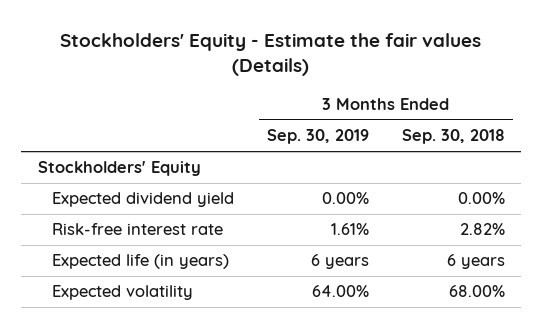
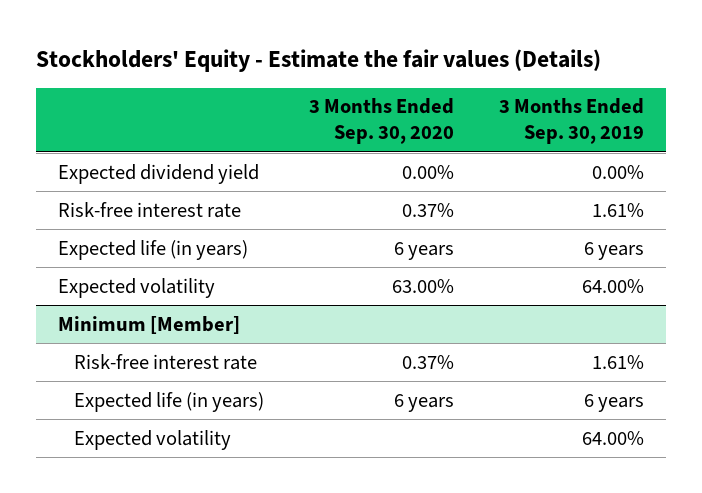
- | 3 Months Ended Sep. 30, 2019 | 3 Months Ended Sep. 30, 2018
+ | 3 Months Ended Sep. 30, 2020 | 3 Months Ended Sep. 30, 2019
- Stockholders' Equity
+ Minimum [Member]
+ Risk-free interest rate | 0.37% | 1.61%
+ Expected life (in years) | 6 years | 6 years
+ Expected volatility | | 64.00%

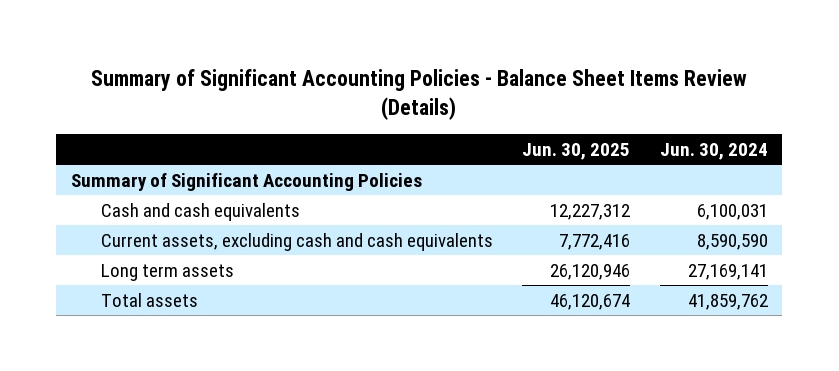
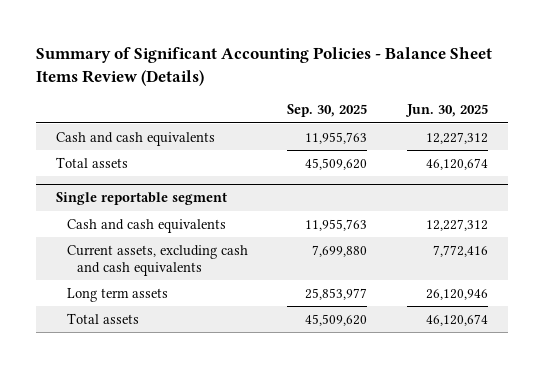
- | Jun. 30, 2025 | Jun. 30, 2024
+ | Sep. 30, 2025 | Jun. 30, 2025
- Summary of Significant Accounting Policies
+ Total assets | 45,509,620 | 46,120,674
+ Single reportable segment
+ Cash and cash equivalents | 11,955,763 | 12,227,312

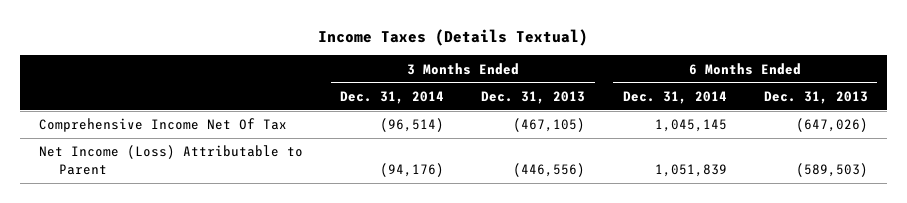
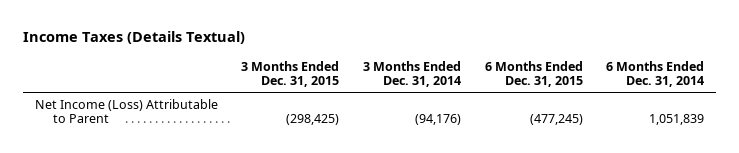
- | 3 Months Ended Dec. 31, 2014 | 3 Months Ended Dec. 31, 2013 | 6 Months Ended Dec. 31, 2014 | 6 Months Ended Dec. 31, 2013
+ | 3 Months Ended Dec. 31, 2015 | 3 Months Ended Dec. 31, 2014 | 6 Months Ended Dec. 31, 2015 | 6 Months Ended Dec. 31, 2014
- Comprehensive Income Net Of Tax | (96,514) | (467,105) | 1,045,145 | (647,026)

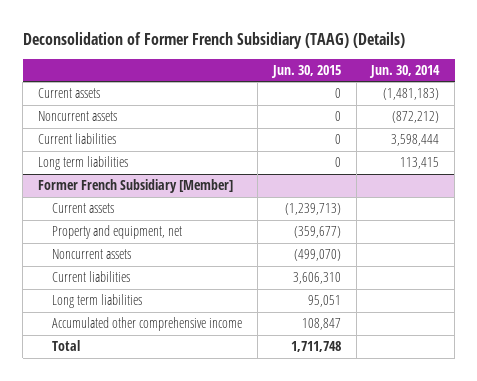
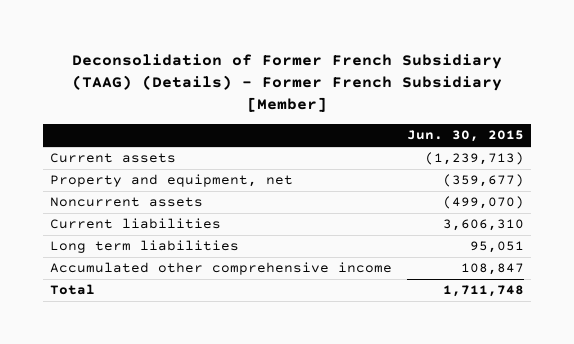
- Deconsolidation of Former French Subsidiary (TAAG) (Details)
+ Deconsolidation of Former French Subsidiary (TAAG) (Details) - Former French Subsidiary [Member]
- | Jun. 30, 2015 | Jun. 30, 2014
+ | Jun. 30, 2015
- Current assets | 0 | (1,481,183)
- Noncurrent assets | 0 | (872,212)
- Current liabilities | 0 | 3,598,444
- Long term liabilities | 0 | 113,415
- Former French Subsidiary [Member]

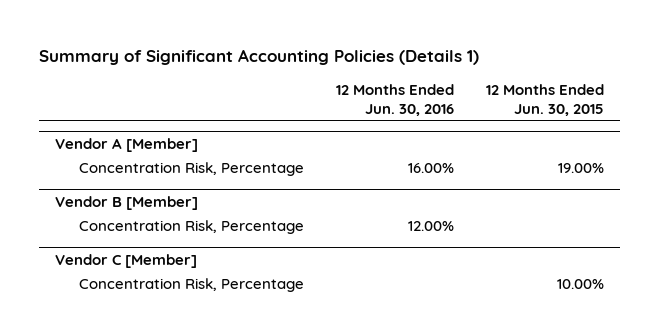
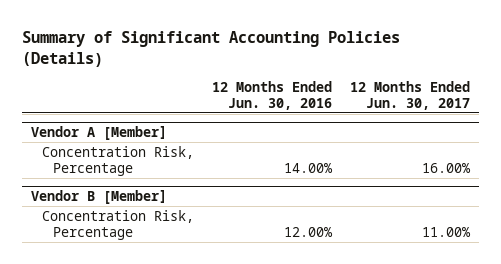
- Summary of Significant Accounting Policies (Details 1)
+ Summary of Significant Accounting Policies (Details)
- | 12 Months Ended Jun. 30, 2016 | 12 Months Ended Jun. 30, 2015
+ | 12 Months Ended Jun. 30, 2016 | 12 Months Ended Jun. 30, 2017
@ Vendor A [Member]
- Concentration Risk, Percentage | 16.00% | 19.00%
+ Concentration Risk, Percentage | 14.00% | 16.00%
- Vendor C [Member]
- Concentration Risk, Percentage | | 10.00%

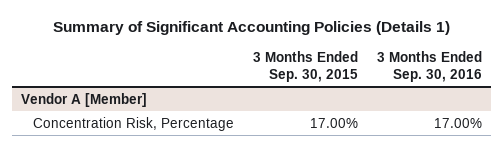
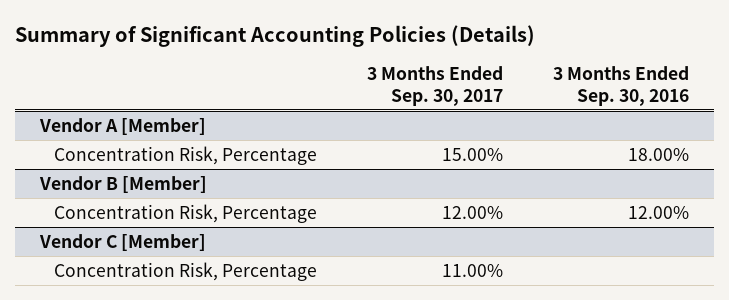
- Summary of Significant Accounting Policies (Details 1)
+ Summary of Significant Accounting Policies (Details)
- | 3 Months Ended Sep. 30, 2015 | 3 Months Ended Sep. 30, 2016
+ | 3 Months Ended Sep. 30, 2017 | 3 Months Ended Sep. 30, 2016
@ Vendor A [Member]
- Concentration Risk, Percentage | 17.00% | 17.00%
+ Concentration Risk, Percentage | 15.00% | 18.00%
+ Vendor B [Member]
+ Concentration Risk, Percentage | 12.00% | 12.00%
+ Vendor C [Member]
+ Concentration Risk, Percentage | 11.00% |

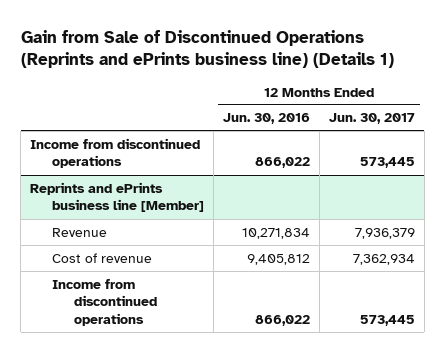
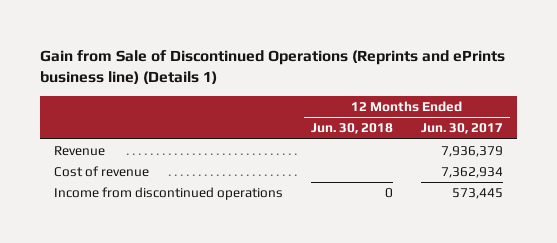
- | 12 Months Ended Jun. 30, 2016 | 12 Months Ended Jun. 30, 2017
+ | 12 Months Ended Jun. 30, 2018 | 12 Months Ended Jun. 30, 2017
- Income from discontinued operations | 866,022 | 573,445
- Reprints and ePrints business line [Member]

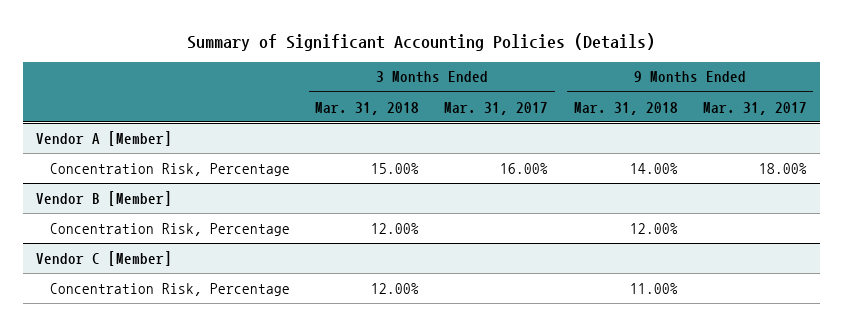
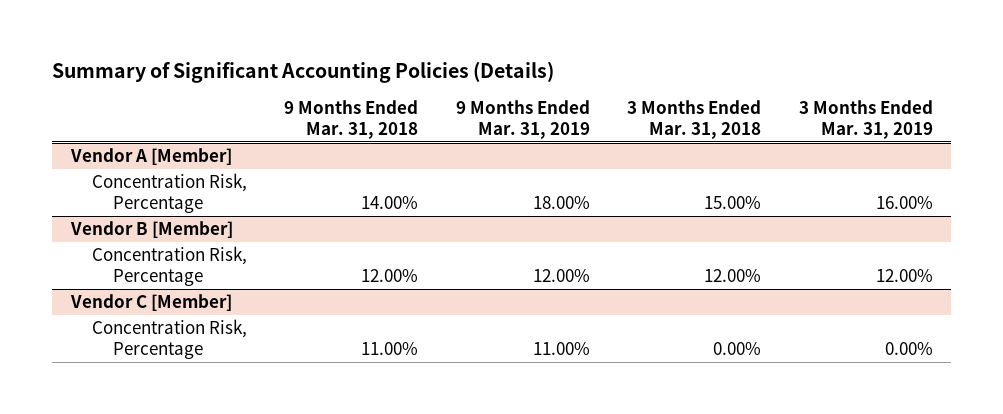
- | 3 Months Ended Mar. 31, 2018 | 3 Months Ended Mar. 31, 2017 | 9 Months Ended Mar. 31, 2018 | 9 Months Ended Mar. 31, 2017
+ | 9 Months Ended Mar. 31, 2018 | 9 Months Ended Mar. 31, 2019 | 3 Months Ended Mar. 31, 2018 | 3 Months Ended Mar. 31, 2019
@ Vendor C [Member]
- Concentration Risk, Percentage | 12.00% | | 11.00% |
+ Concentration Risk, Percentage | 11.00% | 11.00% | 0.00% | 0.00%

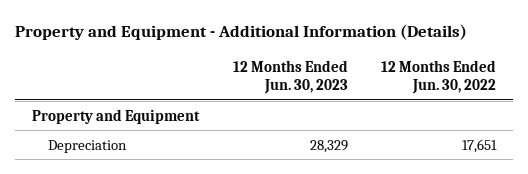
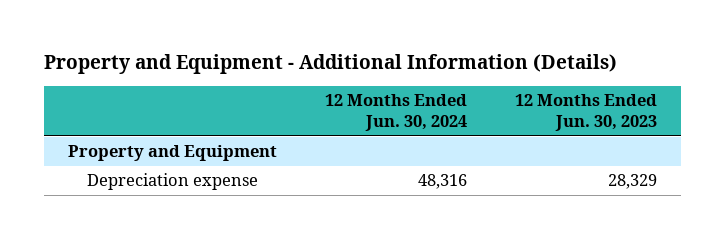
- | 12 Months Ended Jun. 30, 2023 | 12 Months Ended Jun. 30, 2022
+ | 12 Months Ended Jun. 30, 2024 | 12 Months Ended Jun. 30, 2023
- Depreciation | 28,329 | 17,651
+ Depreciation expense | 48,316 | 28,329

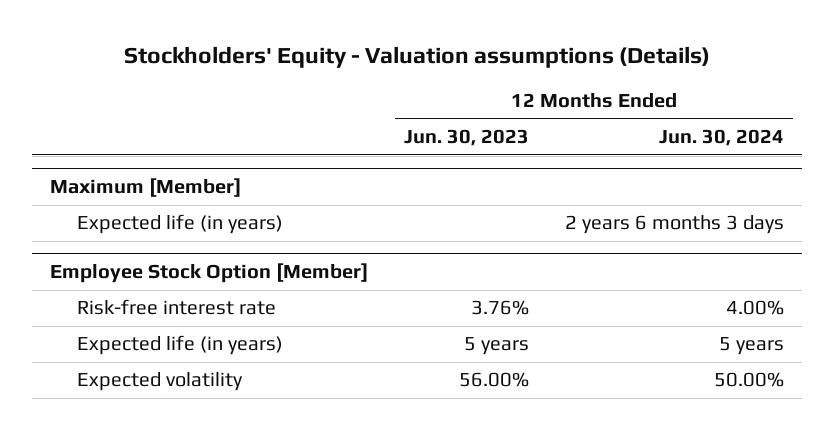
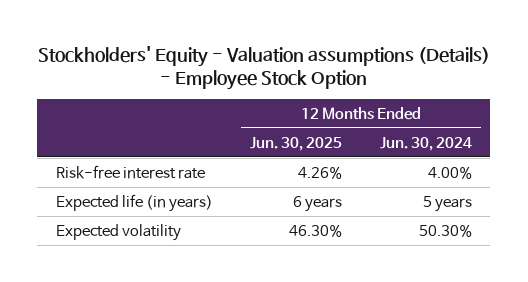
- Stockholders' Equity - Valuation assumptions (Details)
+ Stockholders' Equity - Valuation assumptions (Details) - Employee Stock Option
- | 12 Months Ended Jun. 30, 2023 | 12 Months Ended Jun. 30, 2024
+ | 12 Months Ended Jun. 30, 2025 | 12 Months Ended Jun. 30, 2024
- Maximum [Member]
- Expected life (in years) | | 2 years 6 months 3 days
- Employee Stock Option [Member]
- Expected volatility | 56.00% | 50.00%
+ Expected volatility | 46.30% | 50.30%

